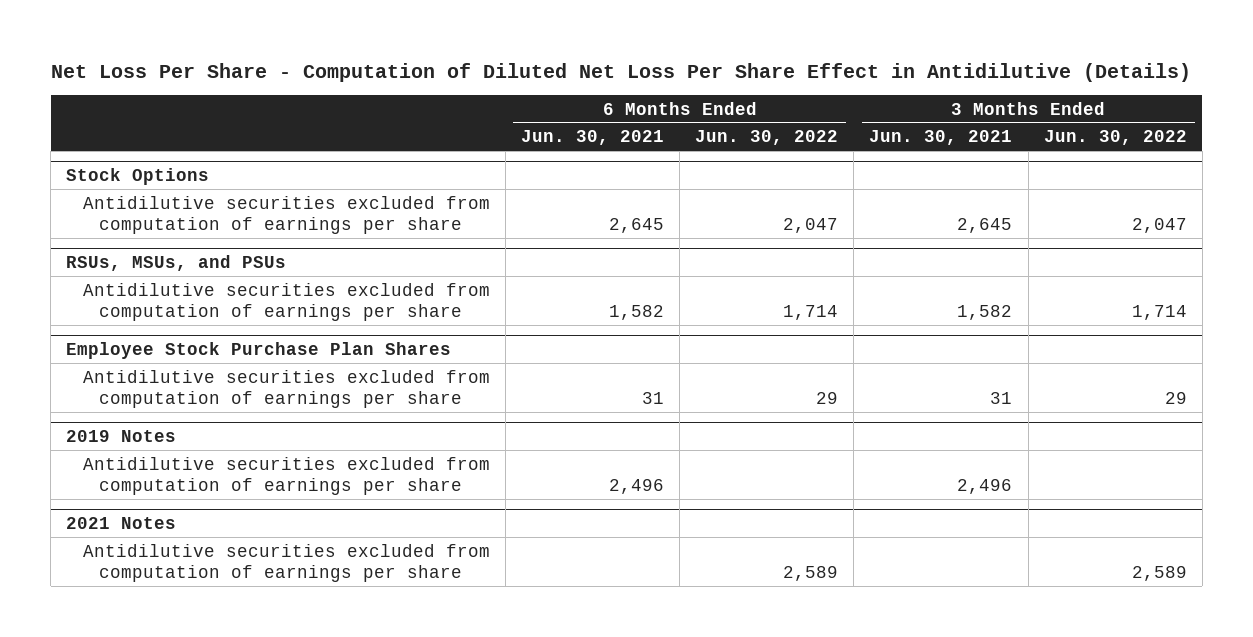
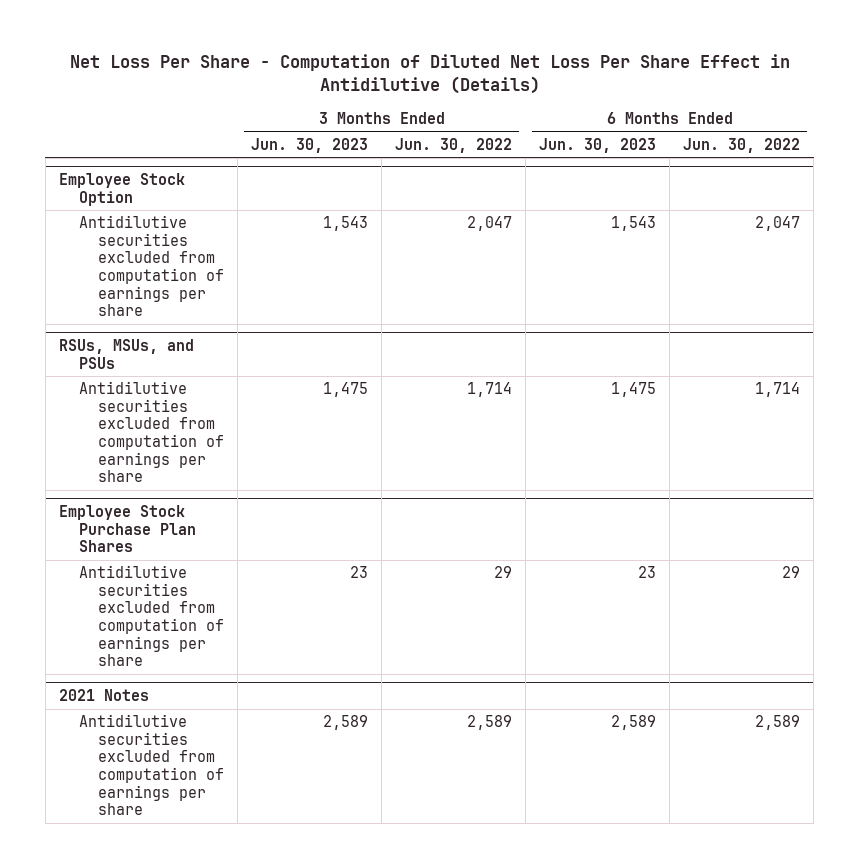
- | 6 Months Ended Jun. 30, 2021 | 6 Months Ended Jun. 30, 2022 | 3 Months Ended Jun. 30, 2021 | 3 Months Ended Jun. 30, 2022
+ | 3 Months Ended Jun. 30, 2023 | 3 Months Ended Jun. 30, 2022 | 6 Months Ended Jun. 30, 2023 | 6 Months Ended Jun. 30, 2022
- Stock Options
+ Employee Stock Option
- 2019 Notes
- Antidilutive securities excluded from computation of earnings per share | 2,496 | | 2,496 |

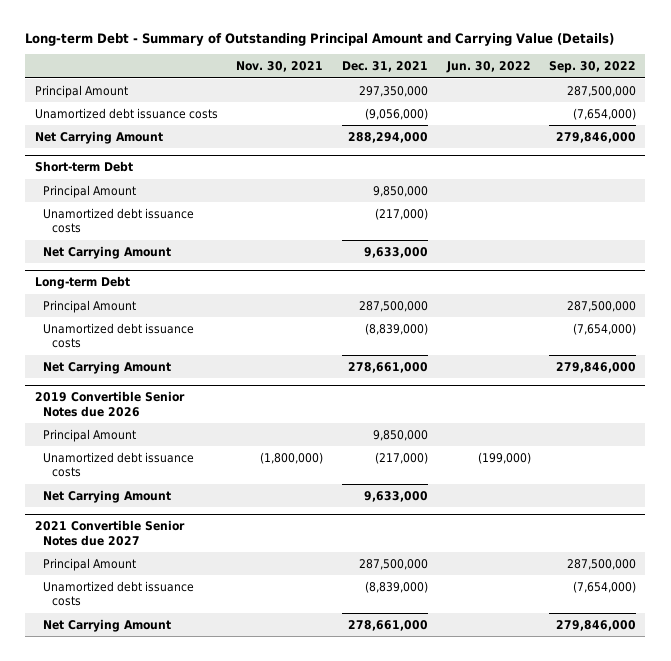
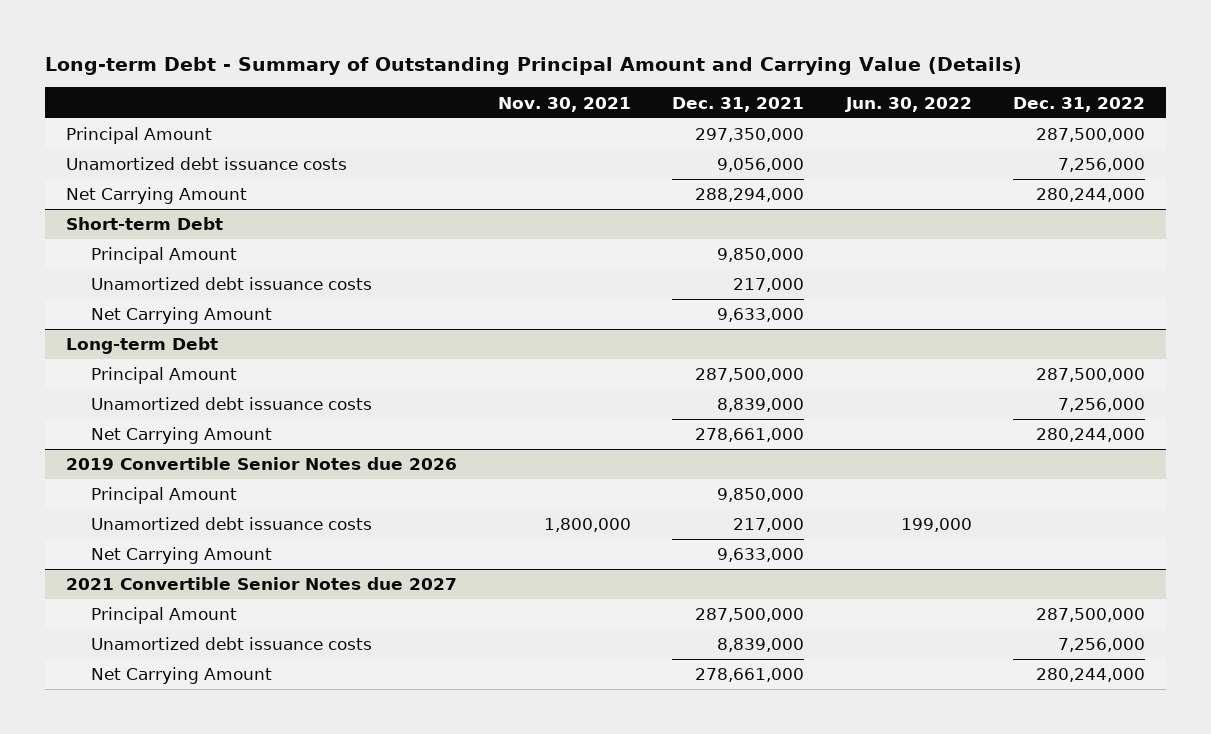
- | Nov. 30, 2021 | Dec. 31, 2021 | Jun. 30, 2022 | Sep. 30, 2022
+ | Nov. 30, 2021 | Dec. 31, 2021 | Jun. 30, 2022 | Dec. 31, 2022
- Unamortized debt issuance costs | | (9,056,000) | | (7,654,000)
+ Unamortized debt issuance costs | | 9,056,000 | | 7,256,000
@ Short-term Debt
- Unamortized debt issuance costs | | (217,000) | |
+ Unamortized debt issuance costs | | 217,000 | |
@ Long-term Debt
- Unamortized debt issuance costs | | (8,839,000) | | (7,654,000)
+ Unamortized debt issuance costs | | 8,839,000 | | 7,256,000
@ 2019 Convertible Senior Notes due 2026
- Unamortized debt issuance costs | (1,800,000) | (217,000) | (199,000) |
+ Unamortized debt issuance costs | 1,800,000 | 217,000 | 199,000 |
@ 2021 Convertible Senior Notes due 2027
- Unamortized debt issuance costs | | (8,839,000) | | (7,654,000)
+ Unamortized debt issuance costs | | 8,839,000 | | 7,256,000

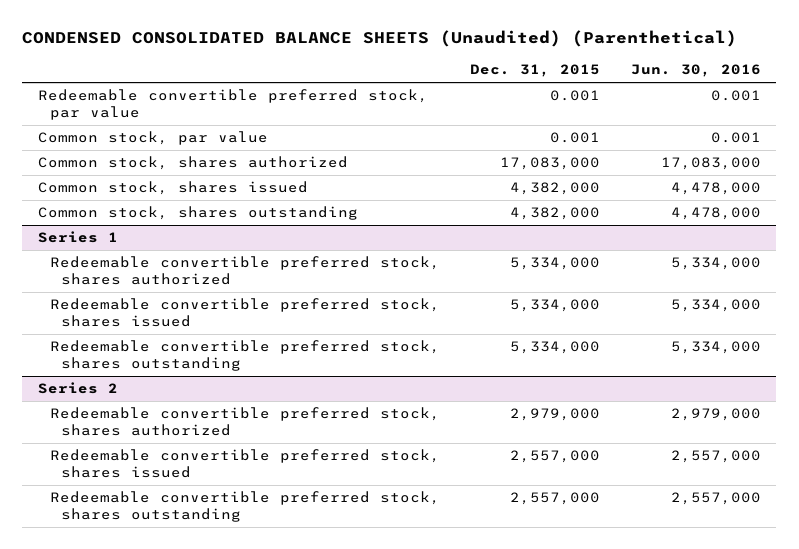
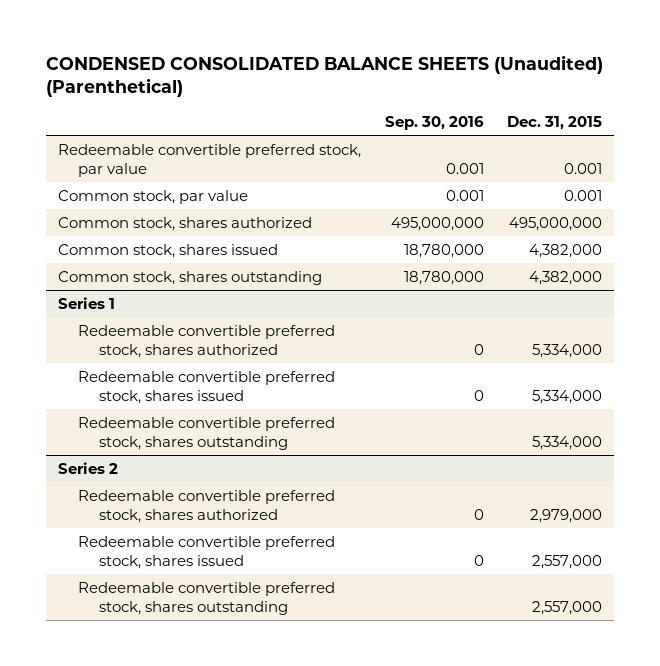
- | Dec. 31, 2015 | Jun. 30, 2016
+ | Sep. 30, 2016 | Dec. 31, 2015
- Common stock, shares authorized | 17,083,000 | 17,083,000
+ Common stock, shares authorized | 495,000,000 | 495,000,000

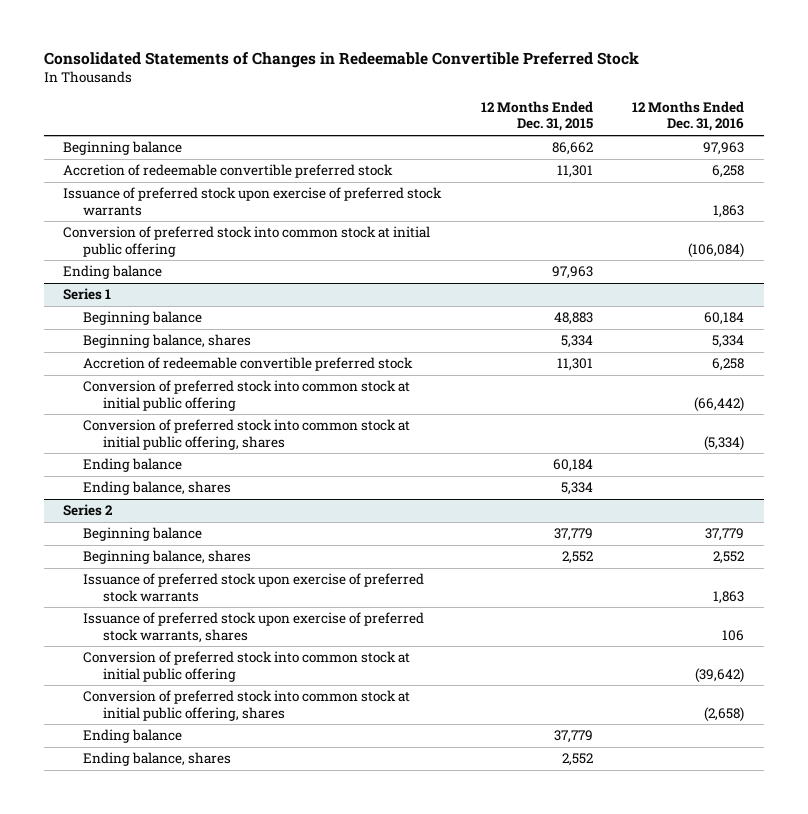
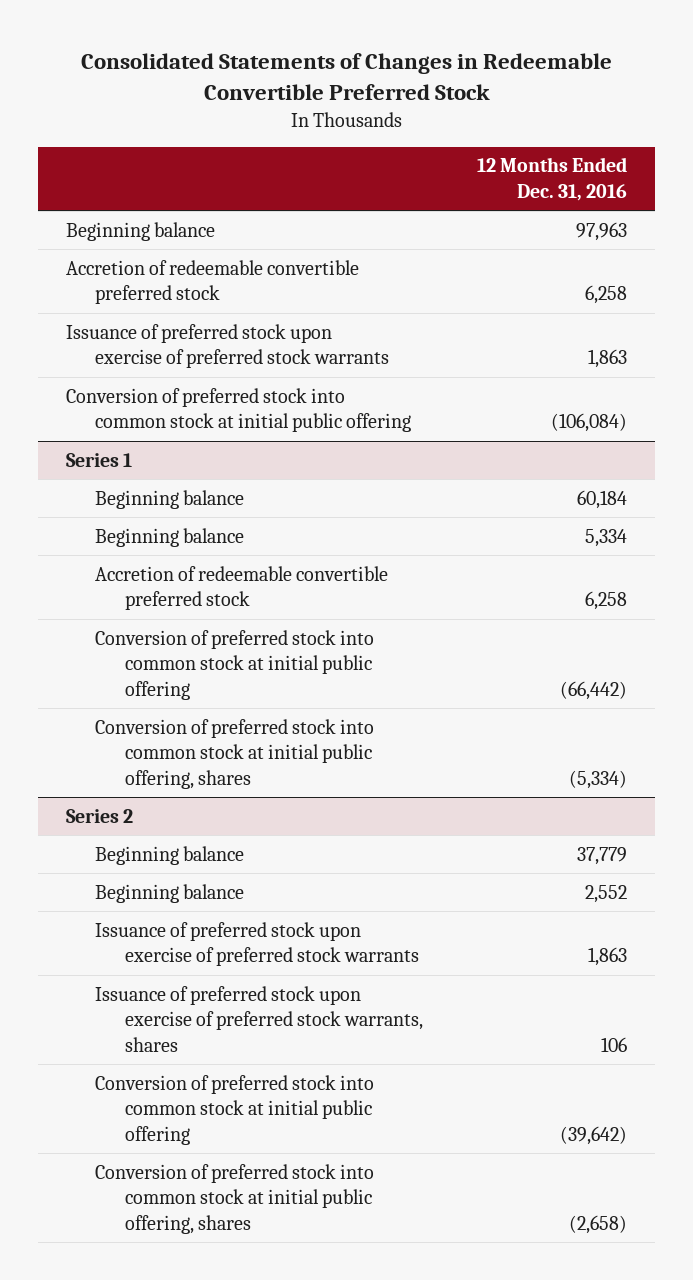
- | 12 Months Ended Dec. 31, 2015 | 12 Months Ended Dec. 31, 2016
+ | 12 Months Ended Dec. 31, 2016
- Ending balance | 97,963 |
@ Series 1
- Beginning balance, shares | 5,334 | 5,334
+ Beginning balance | 5,334
- Ending balance | 60,184 |
- Ending balance, shares | 5,334 |
@ Series 2
- Beginning balance, shares | 2,552 | 2,552
+ Beginning balance | 2,552
- Ending balance | 37,779 |
- Ending balance, shares | 2,552 |

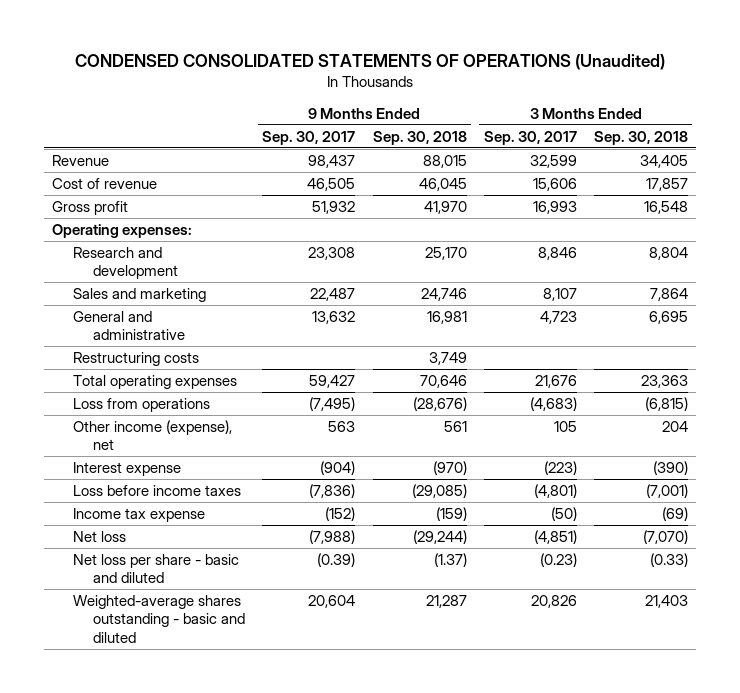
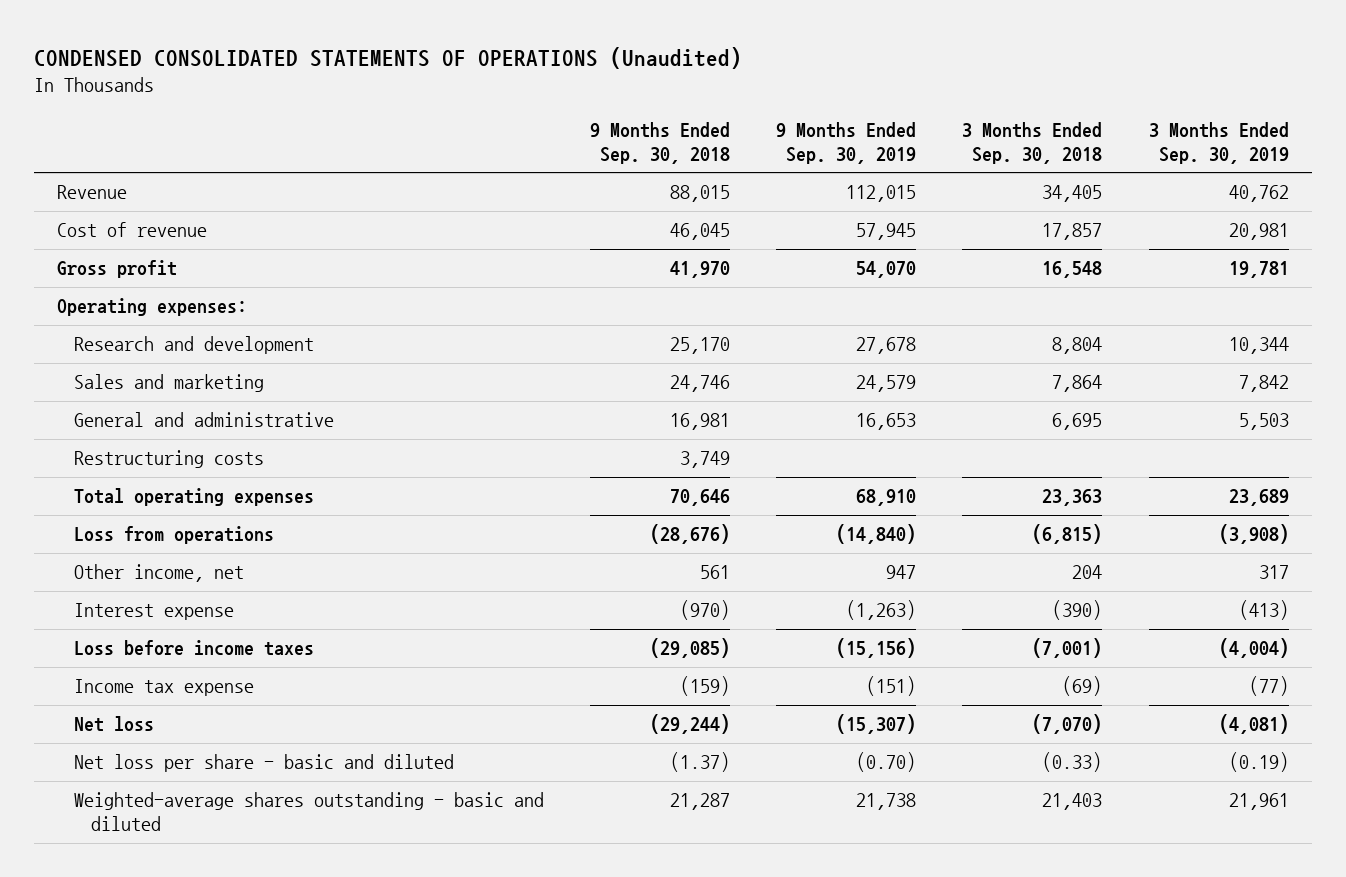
- | 9 Months Ended Sep. 30, 2017 | 9 Months Ended Sep. 30, 2018 | 3 Months Ended Sep. 30, 2017 | 3 Months Ended Sep. 30, 2018
+ | 9 Months Ended Sep. 30, 2018 | 9 Months Ended Sep. 30, 2019 | 3 Months Ended Sep. 30, 2018 | 3 Months Ended Sep. 30, 2019
- Other income (expense), net | 563 | 561 | 105 | 204
+ Other income, net | 561 | 947 | 204 | 317

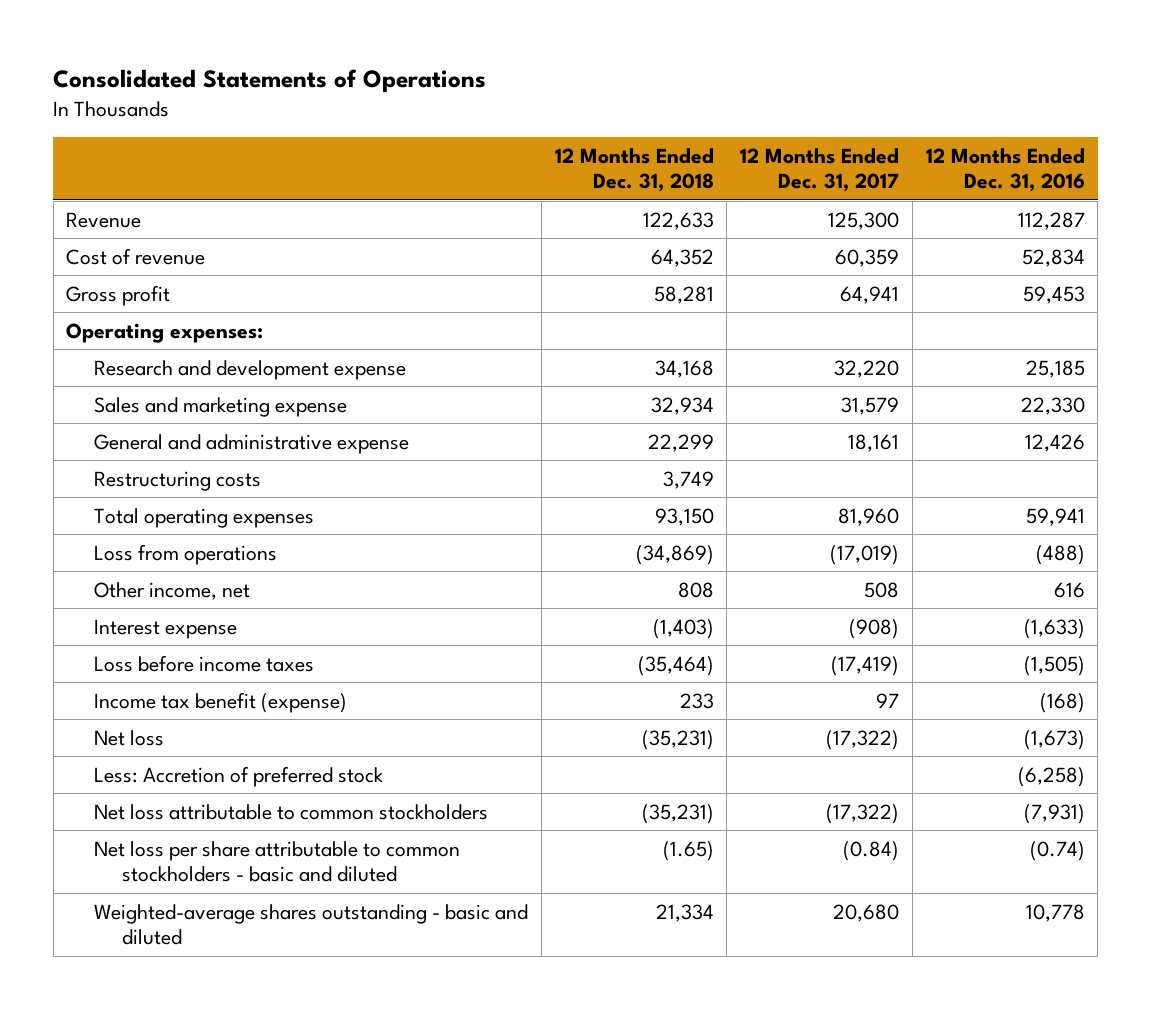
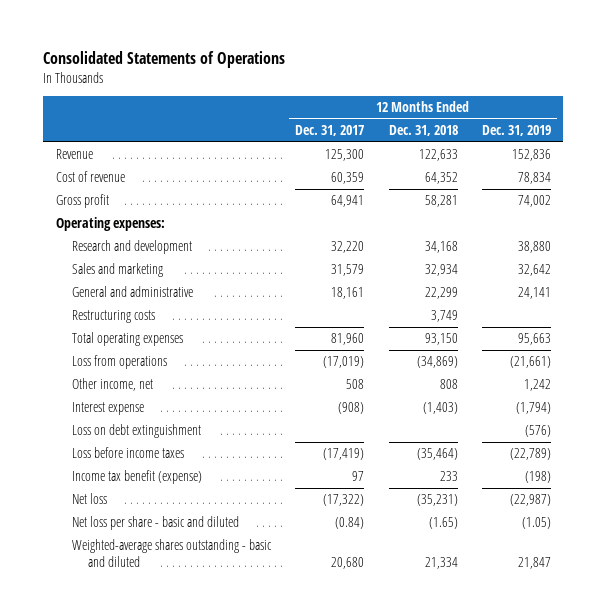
- | 12 Months Ended Dec. 31, 2018 | 12 Months Ended Dec. 31, 2017 | 12 Months Ended Dec. 31, 2016
+ | 12 Months Ended Dec. 31, 2017 | 12 Months Ended Dec. 31, 2018 | 12 Months Ended Dec. 31, 2019
- Research and development expense | 34,168 | 32,220 | 25,185
- Sales and marketing expense | 32,934 | 31,579 | 22,330
- General and administrative expense | 22,299 | 18,161 | 12,426
+ Research and development | 32,220 | 34,168 | 38,880
+ Sales and marketing | 31,579 | 32,934 | 32,642
+ General and administrative | 18,161 | 22,299 | 24,141
+ Loss on debt extinguishment | | | (576)
- Less: Accretion of preferred stock | | | (6,258)
- Net loss attributable to common stockholders | (35,231) | (17,322) | (7,931)
- Net loss per share attributable to common stockholders - basic and diluted | (1.65) | (0.84) | (0.74)
+ Net loss per share - basic and diluted | (0.84) | (1.65) | (1.05)

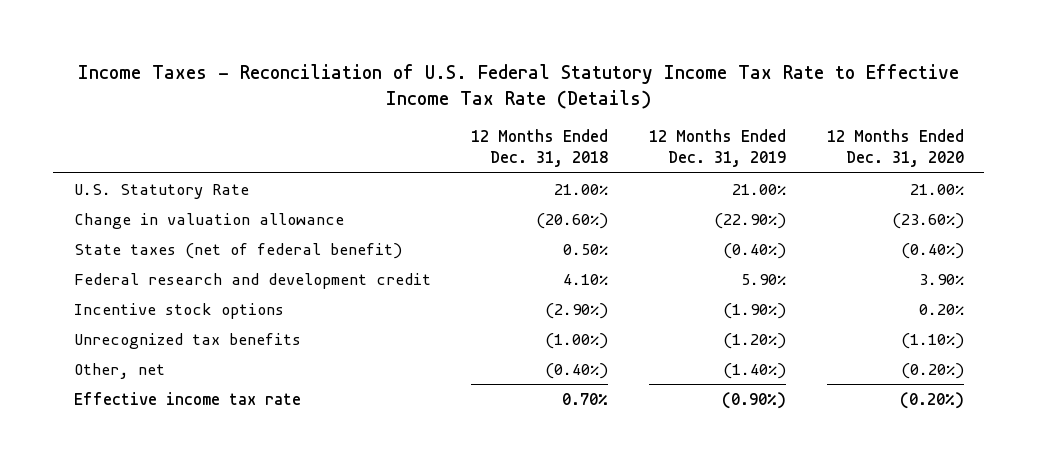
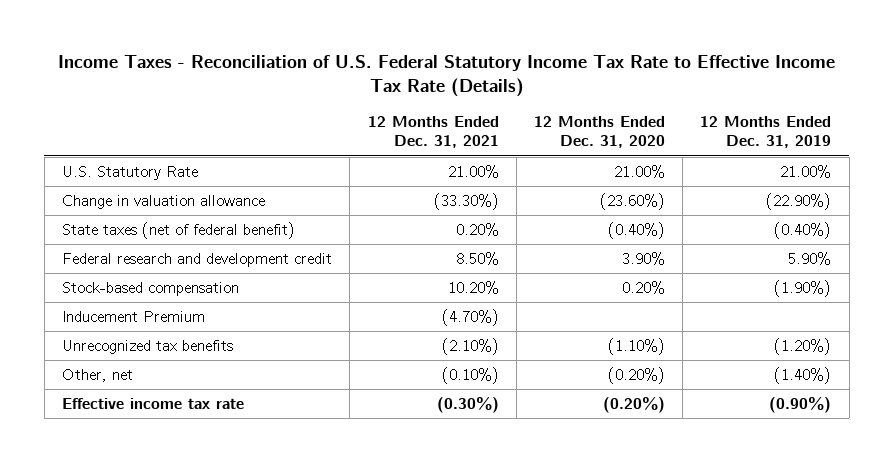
- | 12 Months Ended Dec. 31, 2018 | 12 Months Ended Dec. 31, 2019 | 12 Months Ended Dec. 31, 2020
+ | 12 Months Ended Dec. 31, 2021 | 12 Months Ended Dec. 31, 2020 | 12 Months Ended Dec. 31, 2019
- Incentive stock options | (2.90%) | (1.90%) | 0.20%
+ Stock-based compensation | 10.20% | 0.20% | (1.90%)
+ Inducement Premium | (4.70%) | |

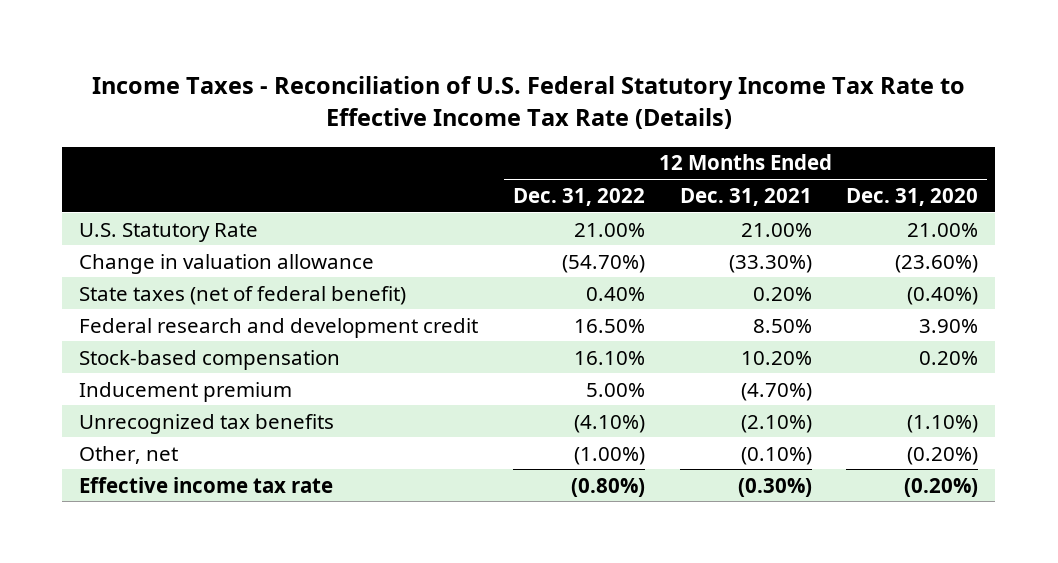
- | 12 Months Ended Dec. 31, 2021 | 12 Months Ended Dec. 31, 2020 | 12 Months Ended Dec. 31, 2019
+ | 12 Months Ended Dec. 31, 2022 | 12 Months Ended Dec. 31, 2021 | 12 Months Ended Dec. 31, 2020
- Inducement Premium | (4.70%) | |
+ Inducement premium | 5.00% | (4.70%) |

